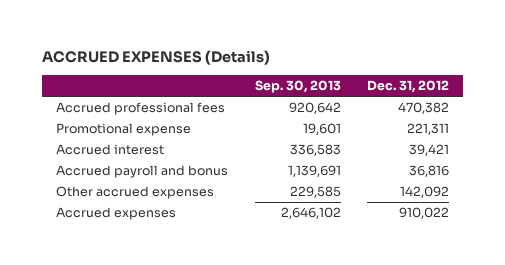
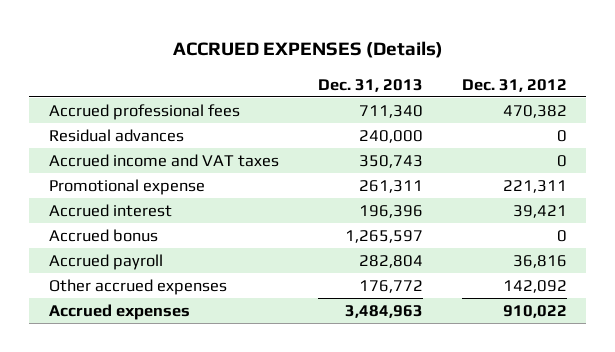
- | Sep. 30, 2013 | Dec. 31, 2012
+ | Dec. 31, 2013 | Dec. 31, 2012
+ Residual advances | 240,000 | 0
+ Accrued income and VAT taxes | 350,743 | 0
- Accrued payroll and bonus | 1,139,691 | 36,816
+ Accrued bonus | 1,265,597 | 0
+ Accrued payroll | 282,804 | 36,816

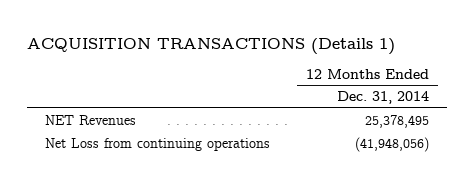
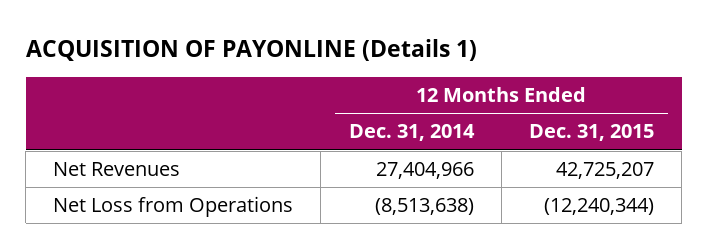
- ACQUISITION TRANSACTIONS (Details 1)
+ ACQUISITION OF PAYONLINE (Details 1)
- | 12 Months Ended Dec. 31, 2014
+ | 12 Months Ended Dec. 31, 2014 | 12 Months Ended Dec. 31, 2015
- NET Revenues | 25,378,495
- Net Loss from continuing operations | (41,948,056)
+ Net Revenues | 27,404,966 | 42,725,207
+ Net Loss from Operations | (8,513,638) | (12,240,344)

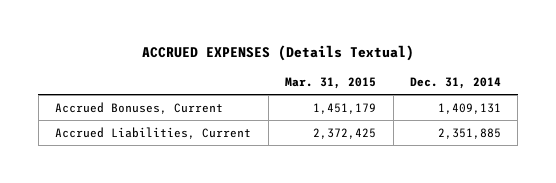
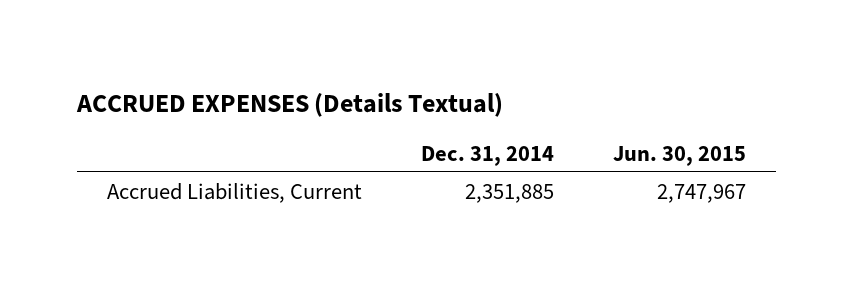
- | Mar. 31, 2015 | Dec. 31, 2014
+ | Dec. 31, 2014 | Jun. 30, 2015
- Accrued Bonuses, Current | 1,451,179 | 1,409,131

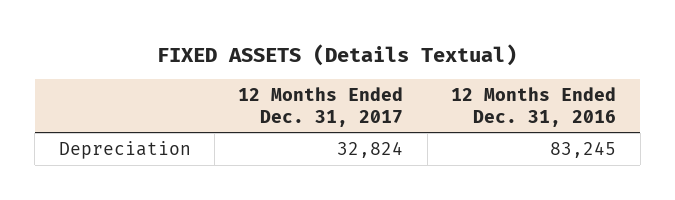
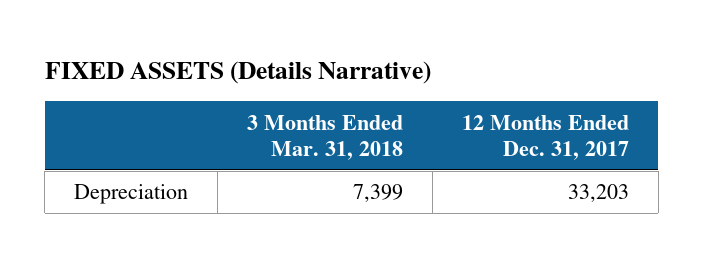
- FIXED ASSETS (Details Textual)
+ FIXED ASSETS (Details Narrative)
- | 12 Months Ended Dec. 31, 2017 | 12 Months Ended Dec. 31, 2016
+ | 3 Months Ended Mar. 31, 2018 | 12 Months Ended Dec. 31, 2017
- Depreciation | 32,824 | 83,245
+ Depreciation | 7,399 | 33,203

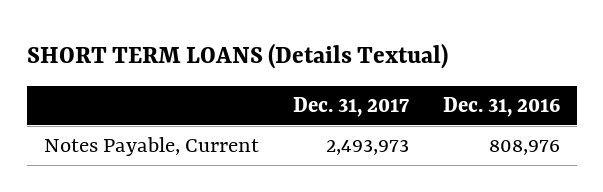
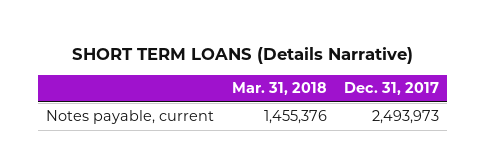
- SHORT TERM LOANS (Details Textual)
+ SHORT TERM LOANS (Details Narrative)
- | Dec. 31, 2017 | Dec. 31, 2016
+ | Mar. 31, 2018 | Dec. 31, 2017
- Notes Payable, Current | 2,493,973 | 808,976
+ Notes payable, current | 1,455,376 | 2,493,973

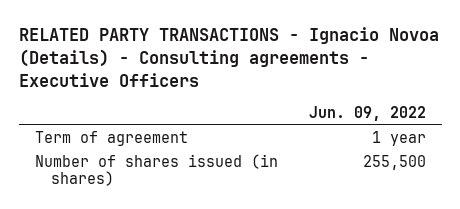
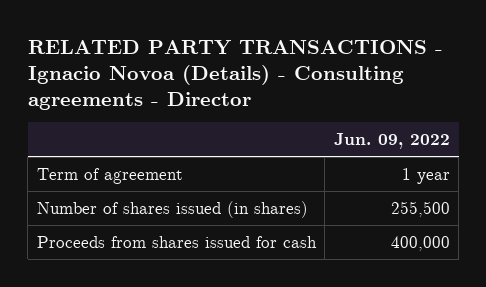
- RELATED PARTY TRANSACTIONS - Ignacio Novoa (Details) - Consulting agreements - Executive Officers
+ RELATED PARTY TRANSACTIONS - Ignacio Novoa (Details) - Consulting agreements - Director
+ Proceeds from shares issued for cash | 400,000

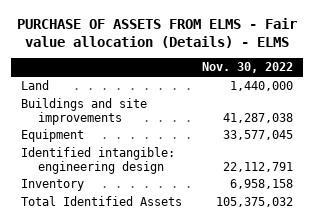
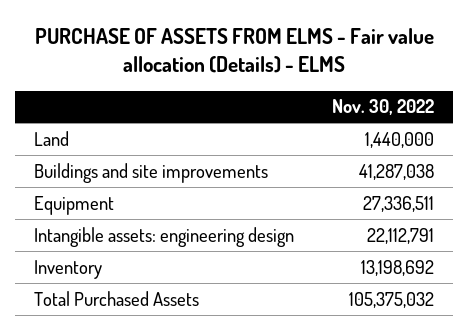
- Equipment | 33,577,045
- Identified intangible: engineering design | 22,112,791
- Inventory | 6,958,158
- Total Identified Assets | 105,375,032
+ Equipment | 27,336,511
+ Intangible assets: engineering design | 22,112,791
+ Inventory | 13,198,692
+ Total Purchased Assets | 105,375,032

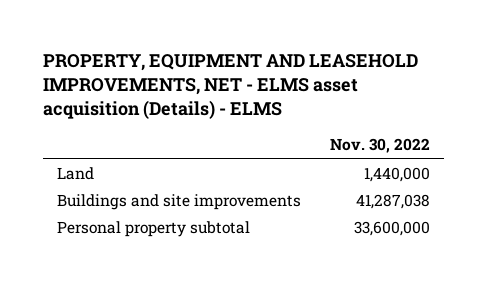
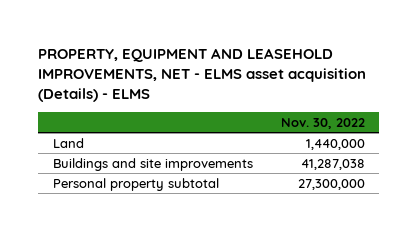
- Personal property subtotal | 33,600,000
+ Personal property subtotal | 27,300,000

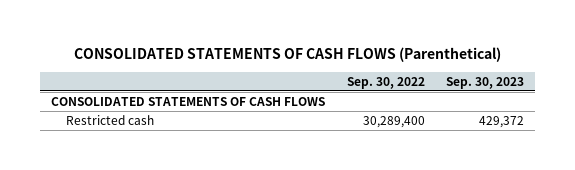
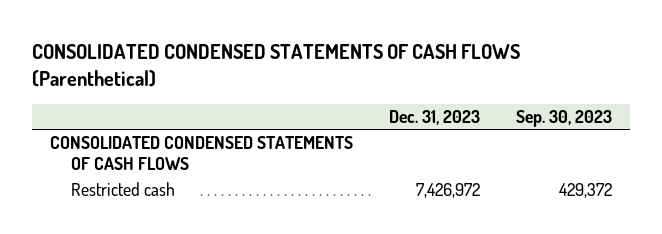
- CONSOLIDATED STATEMENTS OF CASH FLOWS (Parenthetical)
+ CONSOLIDATED CONDENSED STATEMENTS OF CASH FLOWS (Parenthetical)
- | Sep. 30, 2022 | Sep. 30, 2023
+ | Dec. 31, 2023 | Sep. 30, 2023
- CONSOLIDATED STATEMENTS OF CASH FLOWS
+ CONSOLIDATED CONDENSED STATEMENTS OF CASH FLOWS

